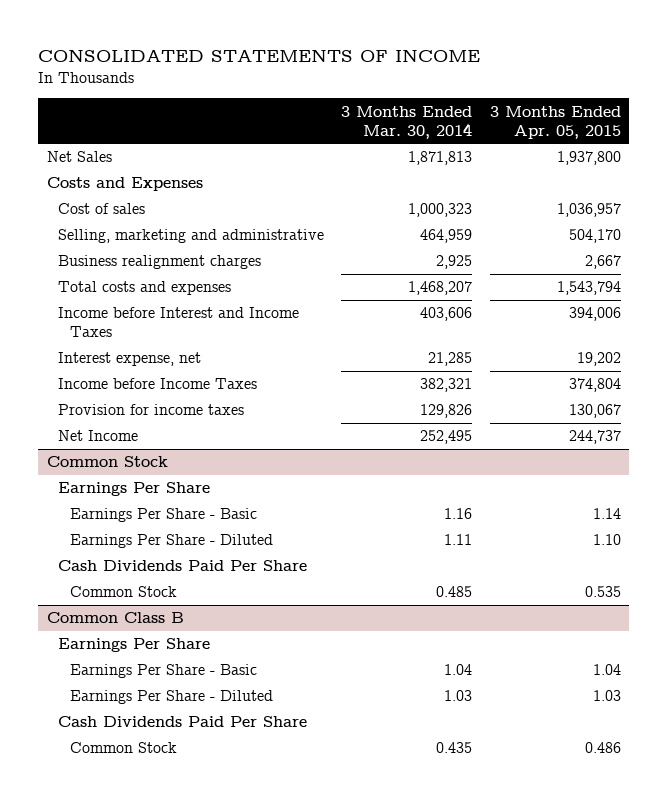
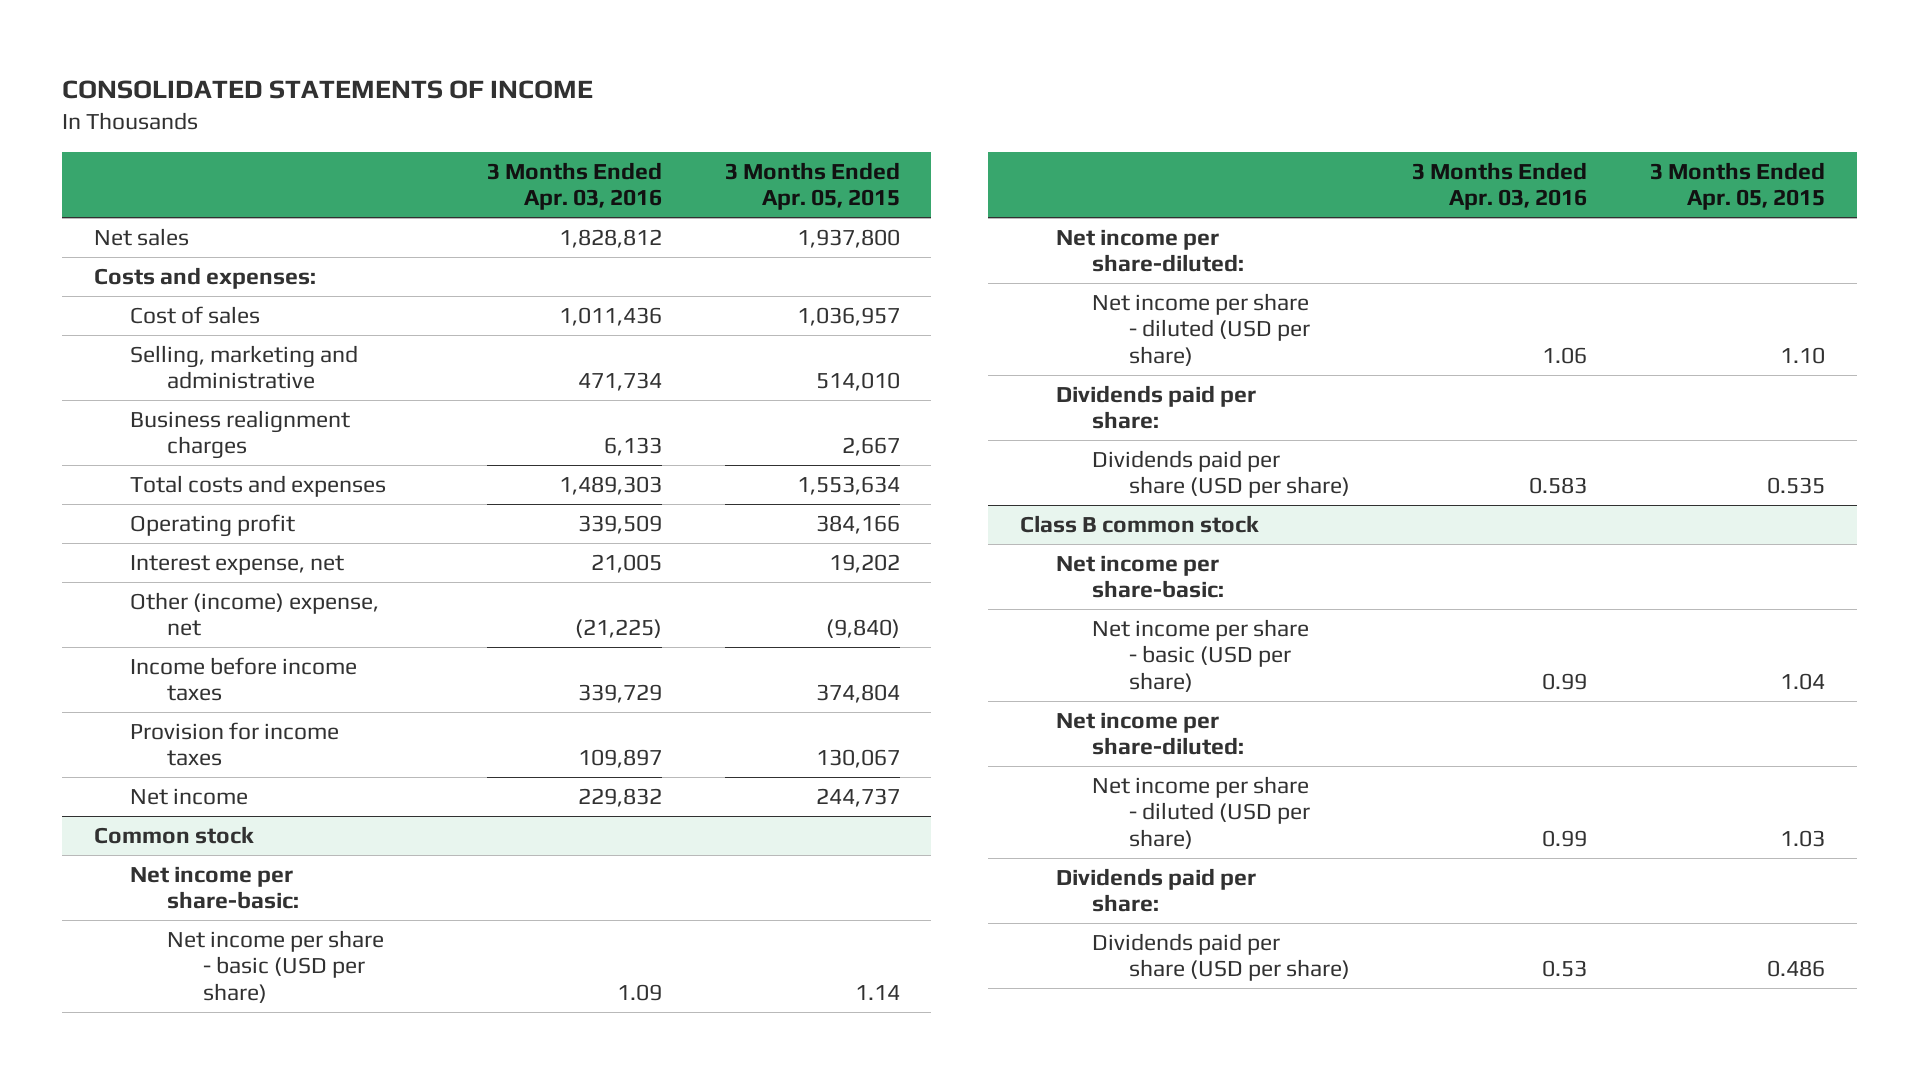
- | 3 Months Ended Mar. 30, 2014 | 3 Months Ended Apr. 05, 2015
+ | 3 Months Ended Apr. 03, 2016 | 3 Months Ended Apr. 05, 2015
- Net Sales | 1,871,813 | 1,937,800
- Costs and Expenses
+ Net sales | 1,828,812 | 1,937,800
+ Costs and expenses:
- Selling, marketing and administrative | 464,959 | 504,170
+ Selling, marketing and administrative | 471,734 | 514,010
- Total costs and expenses | 1,468,207 | 1,543,794
- Income before Interest and Income Taxes | 403,606 | 394,006
+ Total costs and expenses | 1,489,303 | 1,553,634
+ Operating profit | 339,509 | 384,166
- Income before Income Taxes | 382,321 | 374,804
+ Other (income) expense, net | (21,225) | (9,840)
+ Income before income taxes | 339,729 | 374,804
- Net Income | 252,495 | 244,737
- Common Stock
- Earnings Per Share
- Earnings Per Share - Basic | 1.16 | 1.14
- Earnings Per Share - Diluted | 1.11 | 1.10
- Cash Dividends Paid Per Share
- Common Stock | 0.485 | 0.535
- Common Class B
- Earnings Per Share
- Earnings Per Share - Basic | 1.04 | 1.04
- Earnings Per Share - Diluted | 1.03 | 1.03
- Cash Dividends Paid Per Share
- Common Stock | 0.435 | 0.486
+ Net income | 229,832 | 244,737
+ Common stock
+ Net income per share-basic:
+ Net income per share - basic (USD per share) | 1.09 | 1.14
+ Net income per share-diluted:
+ Net income per share - diluted (USD per share) | 1.06 | 1.10
+ Dividends paid per share:
+ Dividends paid per share (USD per share) | 0.583 | 0.535
+ Class B common stock
+ Net income per share-basic:
+ Net income per share - basic (USD per share) | 0.99 | 1.04
+ Net income per share-diluted:
+ Net income per share - diluted (USD per share) | 0.99 | 1.03
+ Dividends paid per share:
+ Dividends paid per share (USD per share) | 0.53 | 0.486

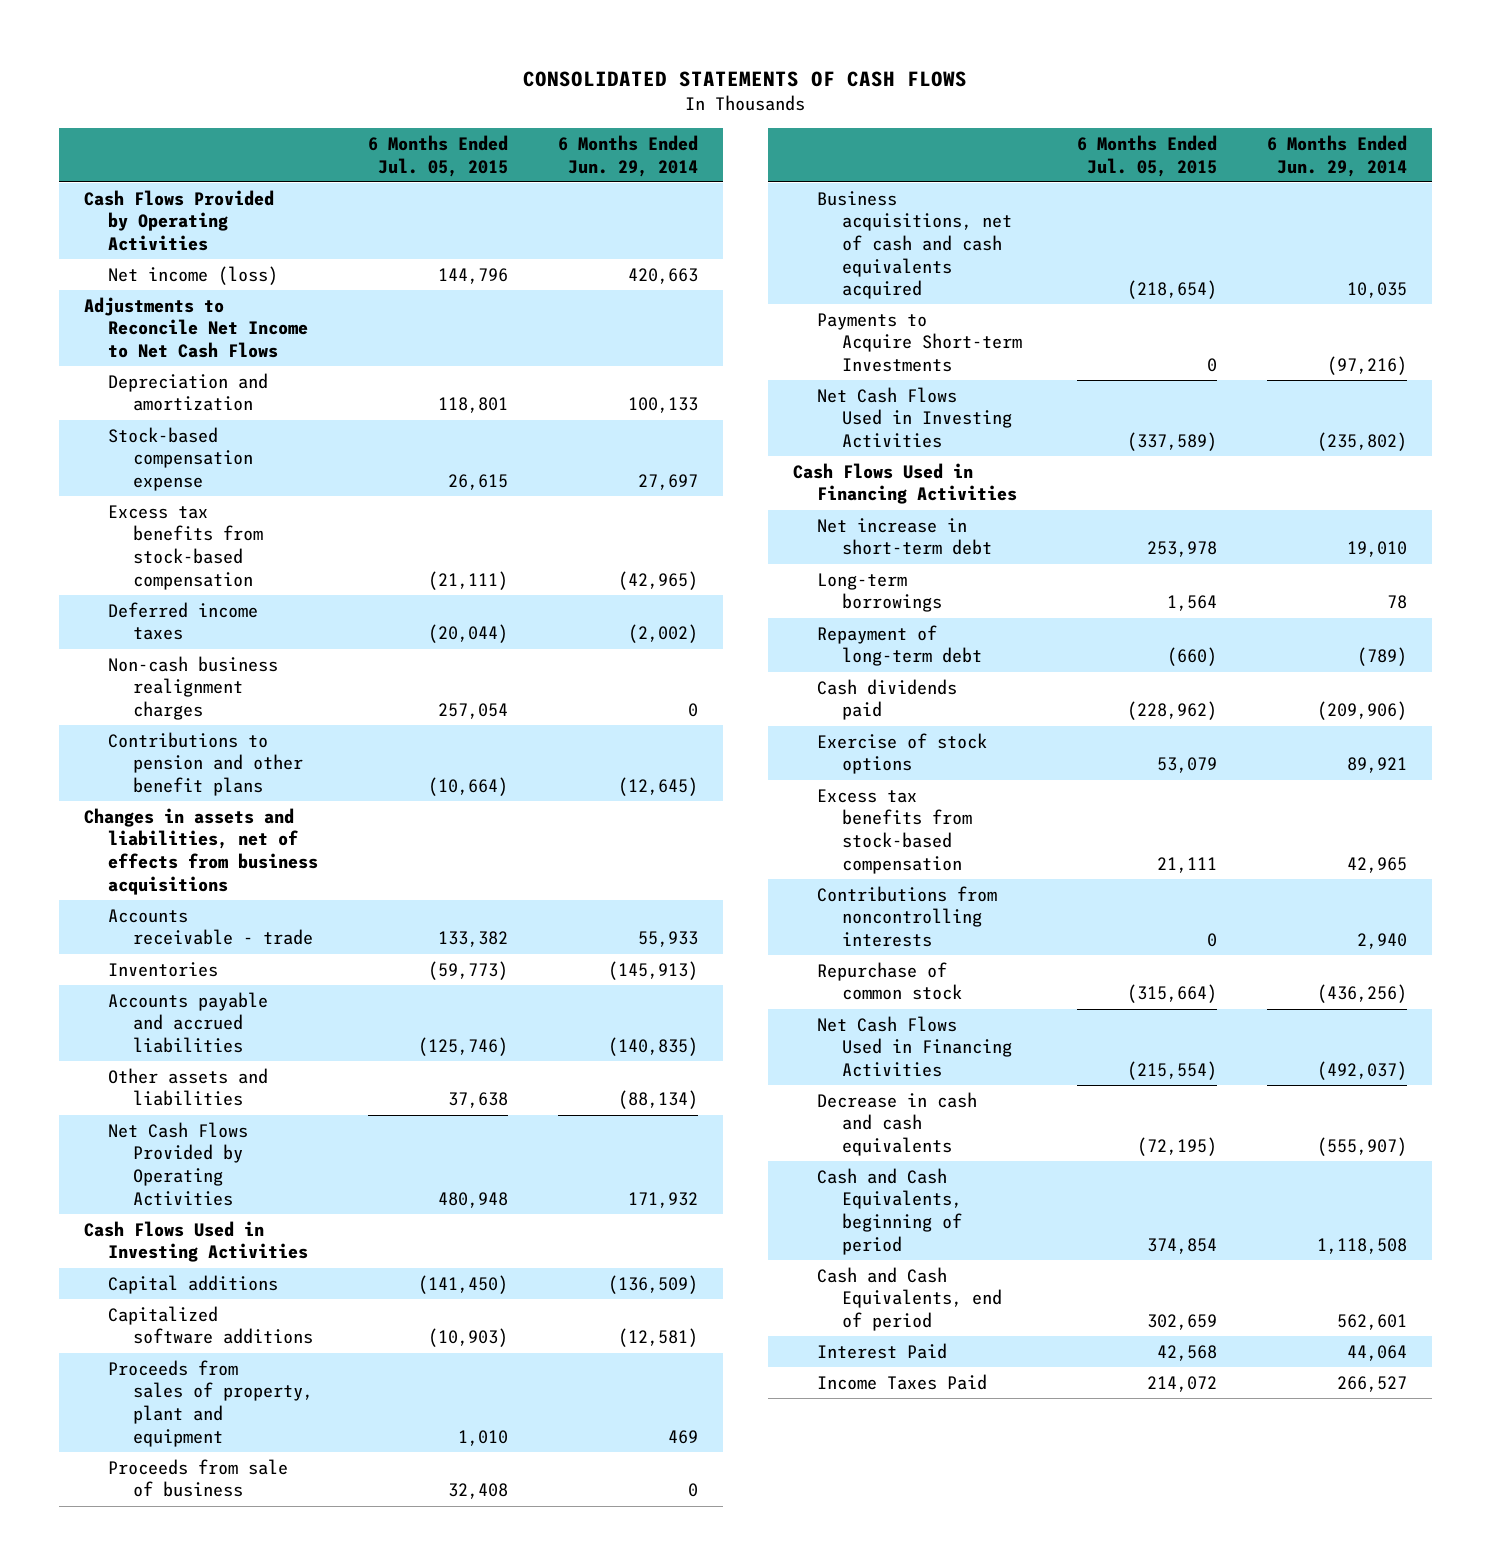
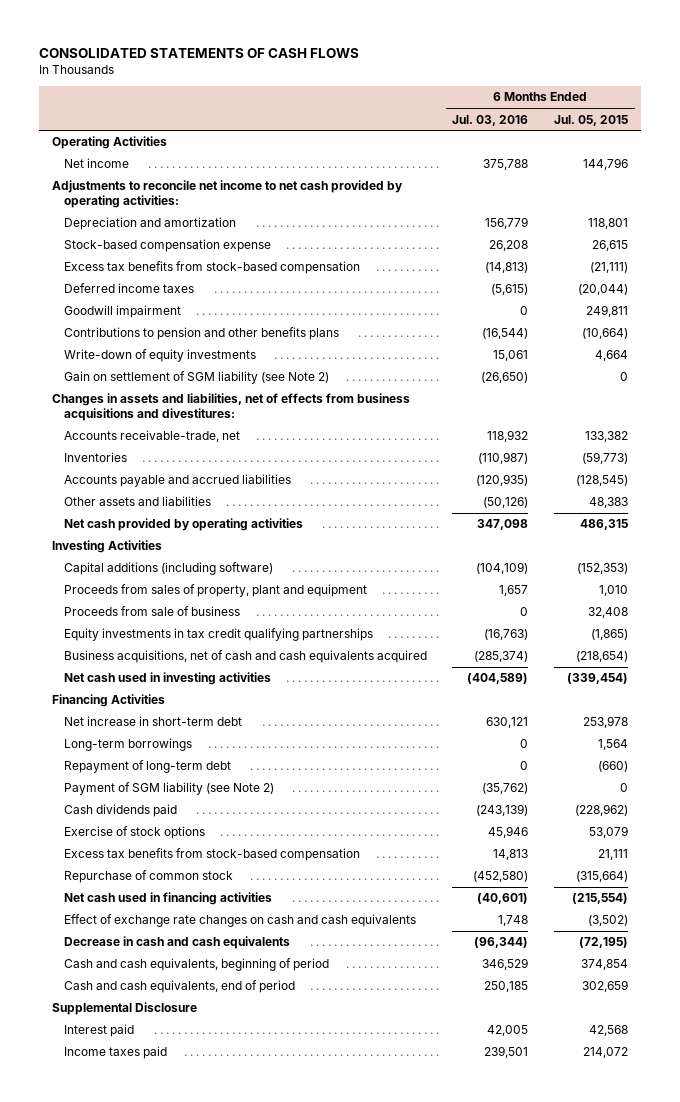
- | 6 Months Ended Jul. 05, 2015 | 6 Months Ended Jun. 29, 2014
+ | 6 Months Ended Jul. 03, 2016 | 6 Months Ended Jul. 05, 2015
- Cash Flows Provided by Operating Activities
- Net income (loss) | 144,796 | 420,663
- Adjustments to Reconcile Net Income to Net Cash Flows
+ Operating Activities
+ Net income | 375,788 | 144,796
+ Adjustments to reconcile net income to net cash provided by operating activities:
- Non-cash business realignment charges | 257,054 | 0
- Contributions to pension and other benefit plans | (10,664) | (12,645)
- Changes in assets and liabilities, net of effects from business acquisitions
- Accounts receivable - trade | 133,382 | 55,933
+ Goodwill impairment | 0 | 249,811
+ Contributions to pension and other benefits plans | (16,544) | (10,664)
+ Write-down of equity investments | 15,061 | 4,664
+ Gain on settlement of SGM liability (see Note 2) | (26,650) | 0
+ Changes in assets and liabilities, net of effects from business acquisitions and divestitures:
+ Accounts receivable-trade, net | 118,932 | 133,382
- Accounts payable and accrued liabilities | (125,746) | (140,835)
- Other assets and liabilities | 37,638 | (88,134)
- Net Cash Flows Provided by Operating Activities | 480,948 | 171,932
- Cash Flows Used in Investing Activities
- Capital additions | (141,450) | (136,509)
- Capitalized software additions | (10,903) | (12,581)
+ Accounts payable and accrued liabilities | (120,935) | (128,545)
+ Other assets and liabilities | (50,126) | 48,383
+ Net cash provided by operating activities | 347,098 | 486,315
+ Investing Activities
+ Capital additions (including software) | (104,109) | (152,353)
+ Equity investments in tax credit qualifying partnerships | (16,763) | (1,865)
- Payments to Acquire Short-term Investments | 0 | (97,216)
- Net Cash Flows Used in Investing Activities | (337,589) | (235,802)
- Cash Flows Used in Financing Activities
+ Net cash used in investing activities | (404,589) | (339,454)
+ Financing Activities
+ Payment of SGM liability (see Note 2) | (35,762) | 0
- Contributions from noncontrolling interests | 0 | 2,940
- Net Cash Flows Used in Financing Activities | (215,554) | (492,037)
+ Net cash used in financing activities | (40,601) | (215,554)
+ Effect of exchange rate changes on cash and cash equivalents | 1,748 | (3,502)
- Cash and Cash Equivalents, beginning of period | 374,854 | 1,118,508
- Cash and Cash Equivalents, end of period | 302,659 | 562,601
- Interest Paid | 42,568 | 44,064
- Income Taxes Paid | 214,072 | 266,527
+ Cash and cash equivalents, beginning of period | 346,529 | 374,854
+ Cash and cash equivalents, end of period | 250,185 | 302,659
+ Supplemental Disclosure
+ Interest paid | 42,005 | 42,568
+ Income taxes paid | 239,501 | 214,072

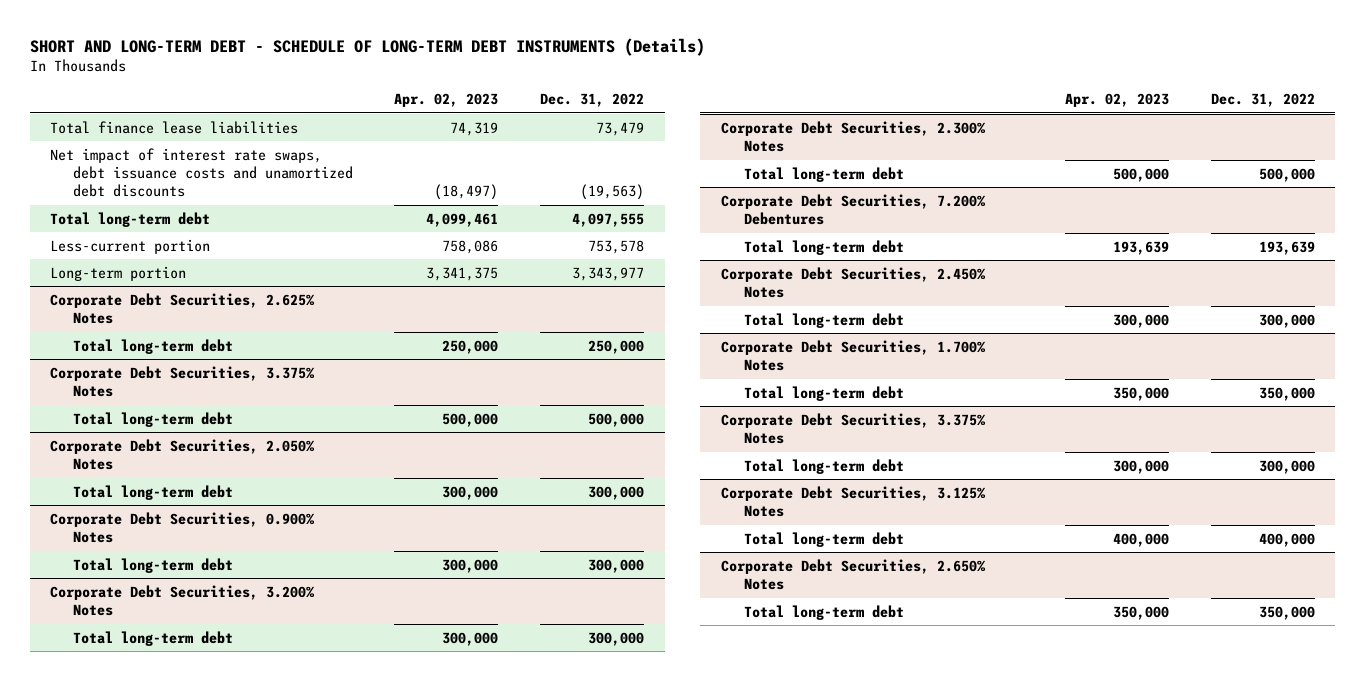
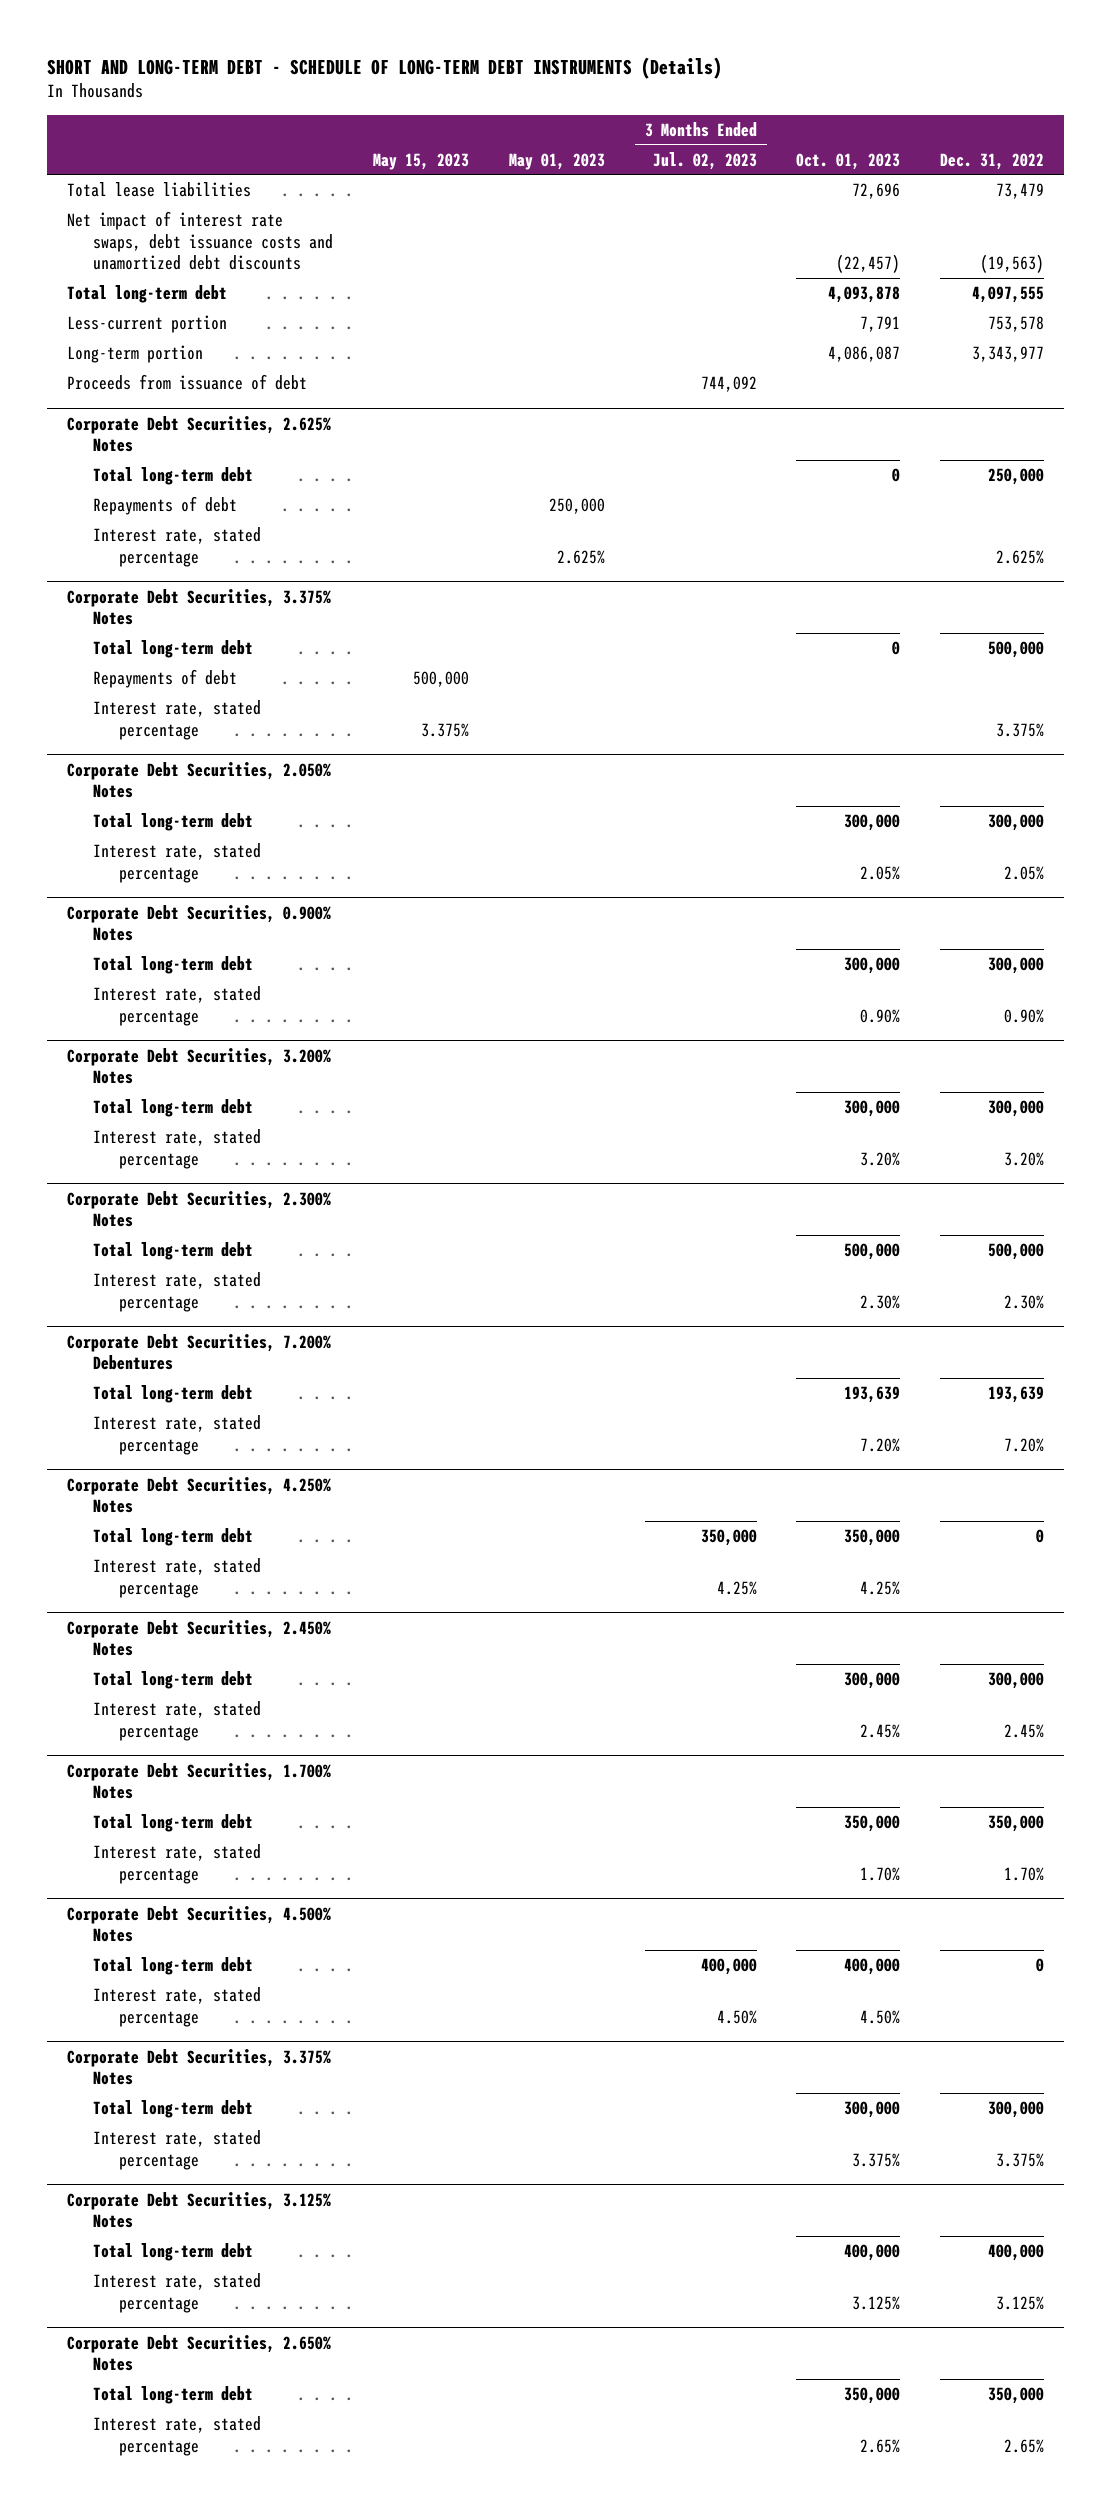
- | Apr. 02, 2023 | Dec. 31, 2022
+ | May 15, 2023 | May 01, 2023 | 3 Months Ended Jul. 02, 2023 | Oct. 01, 2023 | Dec. 31, 2022
- Total finance lease liabilities | 74,319 | 73,479
+ Total lease liabilities | | | | 72,696 | 73,479
+ Proceeds from issuance of debt | | | 744,092 | |
@ Corporate Debt Securities, 2.625% Notes
+ Repayments of debt | | 250,000 | | |
+ Interest rate, stated percentage | | 2.625% | | | 2.625%
@ Corporate Debt Securities, 3.375% Notes
+ Repayments of debt | 500,000 | | | |
+ Interest rate, stated percentage | 3.375% | | | | 3.375%
@ Corporate Debt Securities, 2.050% Notes
+ Interest rate, stated percentage | | | | 2.05% | 2.05%
@ Corporate Debt Securities, 0.900% Notes
+ Interest rate, stated percentage | | | | 0.90% | 0.90%
@ Corporate Debt Securities, 3.200% Notes
+ Interest rate, stated percentage | | | | 3.20% | 3.20%
@ Corporate Debt Securities, 2.300% Notes
+ Interest rate, stated percentage | | | | 2.30% | 2.30%
@ Corporate Debt Securities, 7.200% Debentures
+ Interest rate, stated percentage | | | | 7.20% | 7.20%
+ Corporate Debt Securities, 4.250% Notes
+ Total long-term debt | | | 350,000 | 350,000 | 0
+ Interest rate, stated percentage | | | 4.25% | 4.25% |
@ Corporate Debt Securities, 2.450% Notes
+ Interest rate, stated percentage | | | | 2.45% | 2.45%
@ Corporate Debt Securities, 1.700% Notes
+ Interest rate, stated percentage | | | | 1.70% | 1.70%
+ Corporate Debt Securities, 4.500% Notes
+ Total long-term debt | | | 400,000 | 400,000 | 0
+ Interest rate, stated percentage | | | 4.50% | 4.50% |
@ Corporate Debt Securities, 3.375% Notes
+ Interest rate, stated percentage | | | | 3.375% | 3.375%
@ Corporate Debt Securities, 3.125% Notes
+ Interest rate, stated percentage | | | | 3.125% | 3.125%
@ Corporate Debt Securities, 2.650% Notes
+ Interest rate, stated percentage | | | | 2.65% | 2.65%

